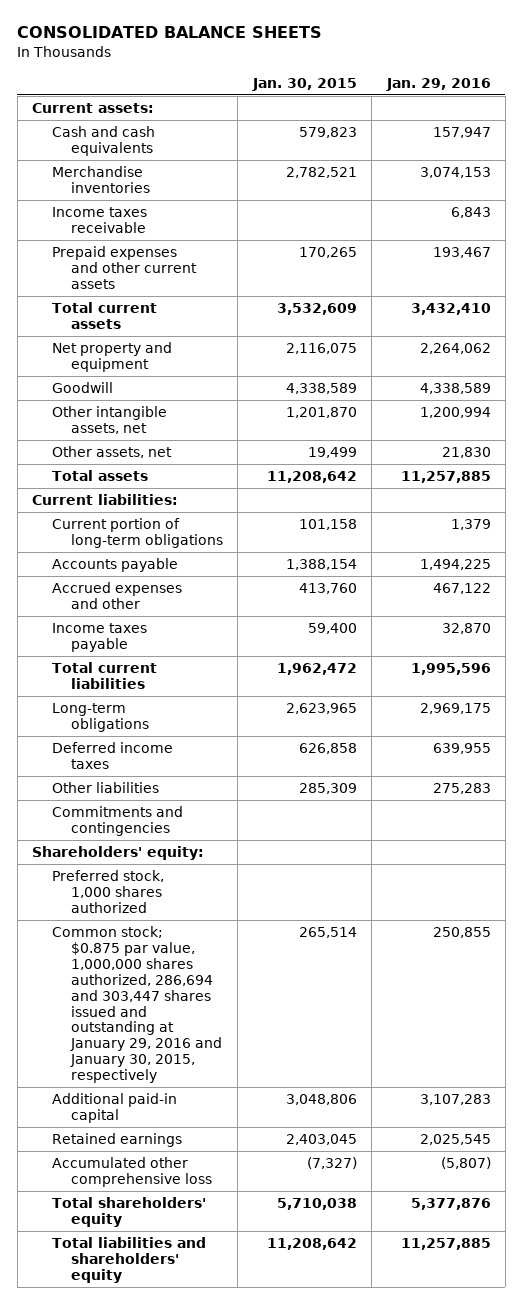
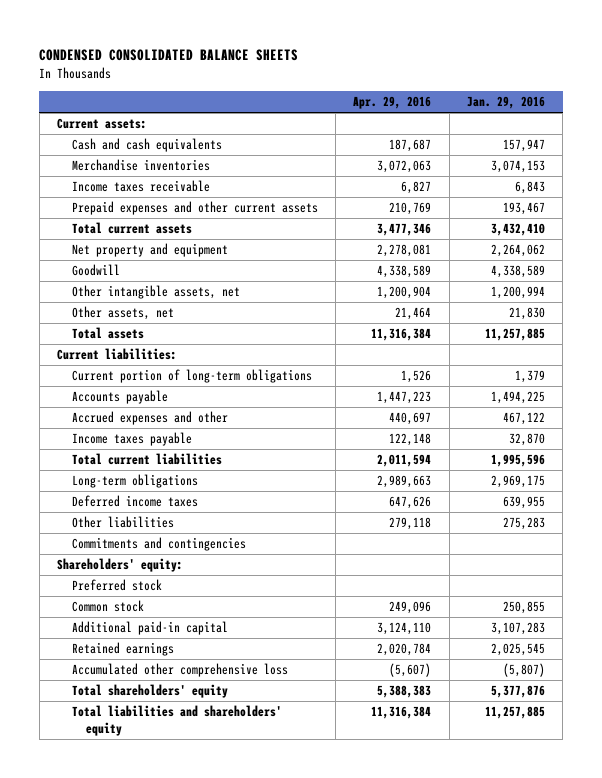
- CONSOLIDATED BALANCE SHEETS
+ CONDENSED CONSOLIDATED BALANCE SHEETS
- | Jan. 30, 2015 | Jan. 29, 2016
+ | Apr. 29, 2016 | Jan. 29, 2016
- Preferred stock, 1,000 shares authorized
- Common stock; $0.875 par value, 1,000,000 shares authorized, 286,694 and 303,447 shares issued and outstanding at January 29, 2016 and January 30, 2015, respectively | 265,514 | 250,855
+ Preferred stock
+ Common stock | 249,096 | 250,855

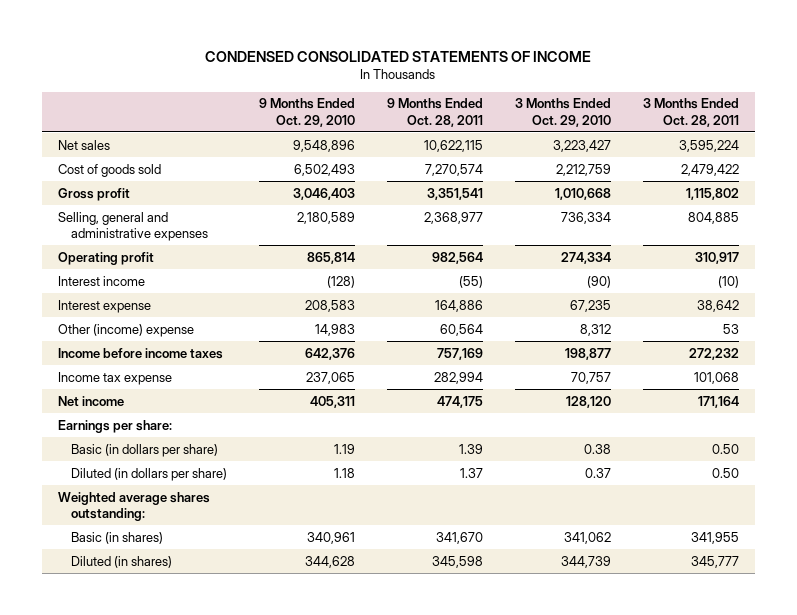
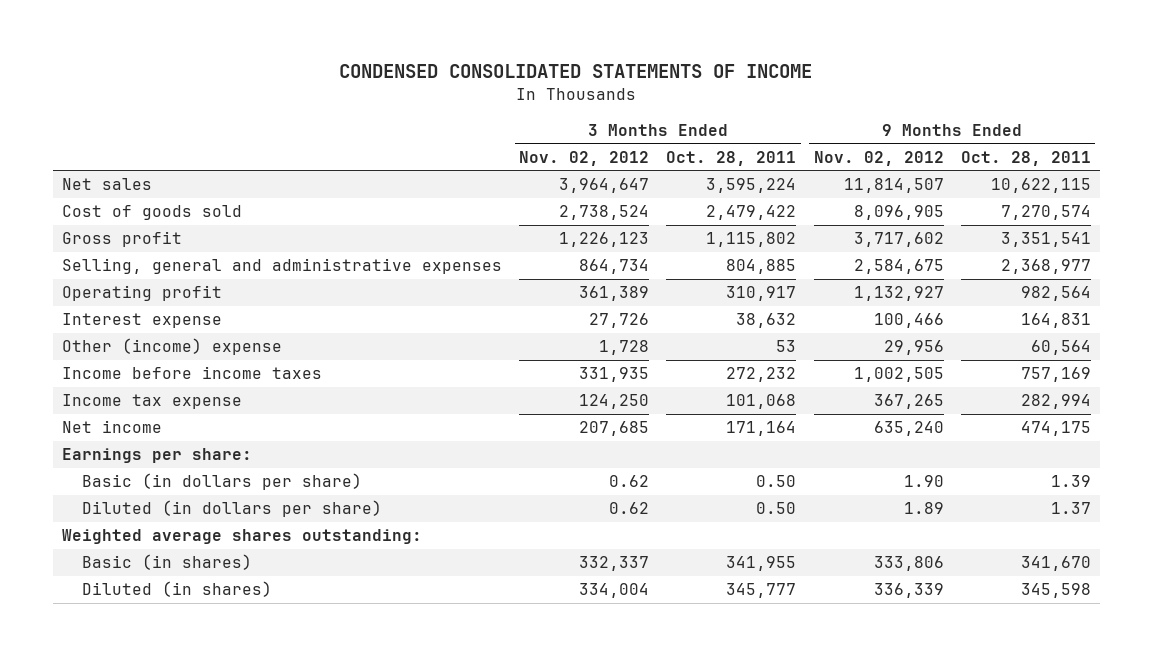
- | 9 Months Ended Oct. 29, 2010 | 9 Months Ended Oct. 28, 2011 | 3 Months Ended Oct. 29, 2010 | 3 Months Ended Oct. 28, 2011
+ | 3 Months Ended Nov. 02, 2012 | 3 Months Ended Oct. 28, 2011 | 9 Months Ended Nov. 02, 2012 | 9 Months Ended Oct. 28, 2011
- Interest income | (128) | (55) | (90) | (10)
- Interest expense | 208,583 | 164,886 | 67,235 | 38,642
+ Interest expense | 27,726 | 38,632 | 100,466 | 164,831

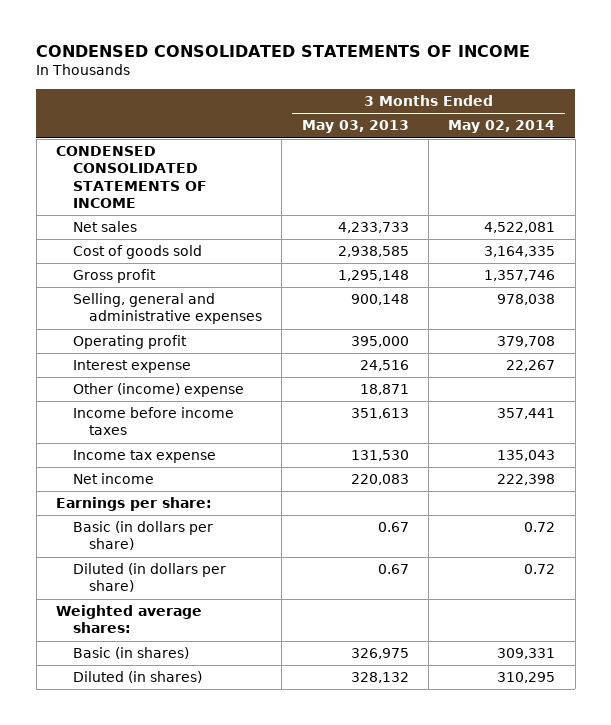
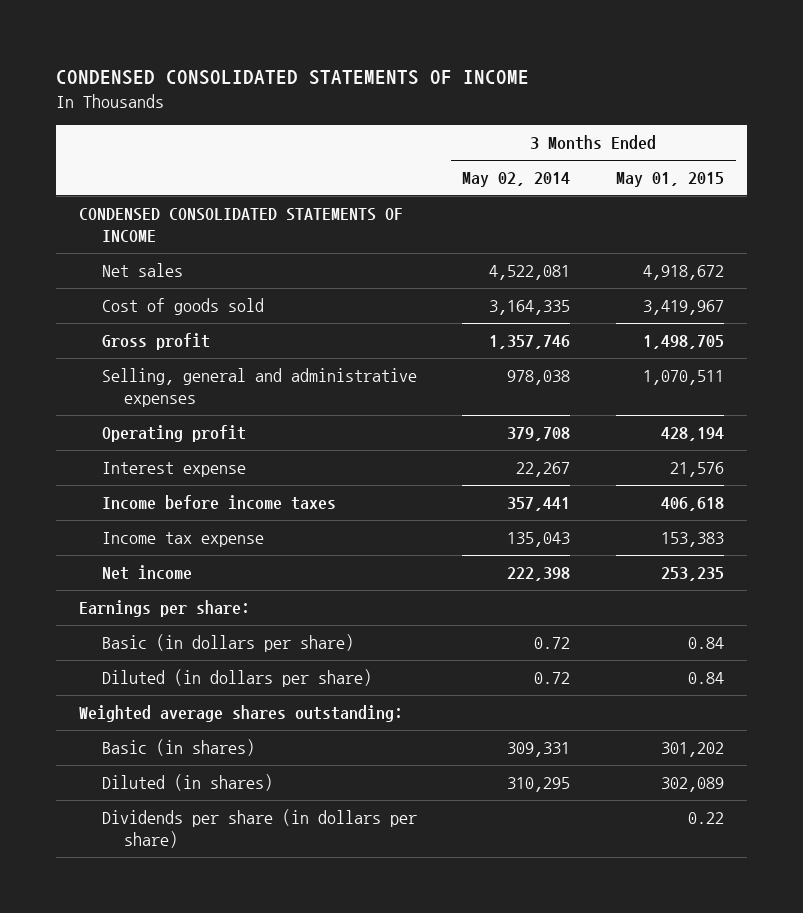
- | 3 Months Ended May 03, 2013 | 3 Months Ended May 02, 2014
+ | 3 Months Ended May 02, 2014 | 3 Months Ended May 01, 2015
- Other (income) expense | 18,871 |
- Weighted average shares:
+ Weighted average shares outstanding:
+ Dividends per share (in dollars per share) | | 0.22

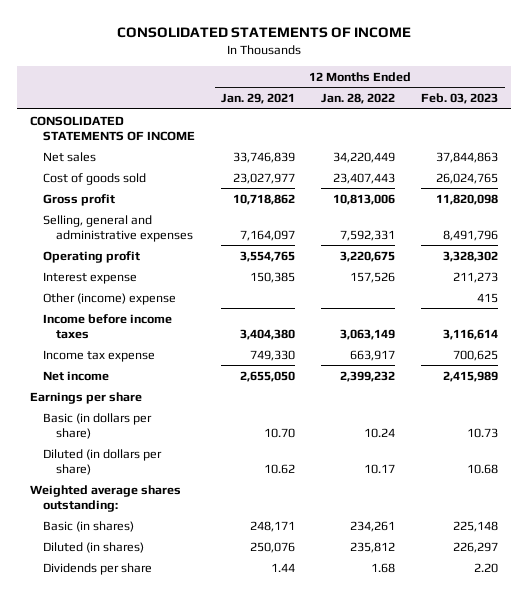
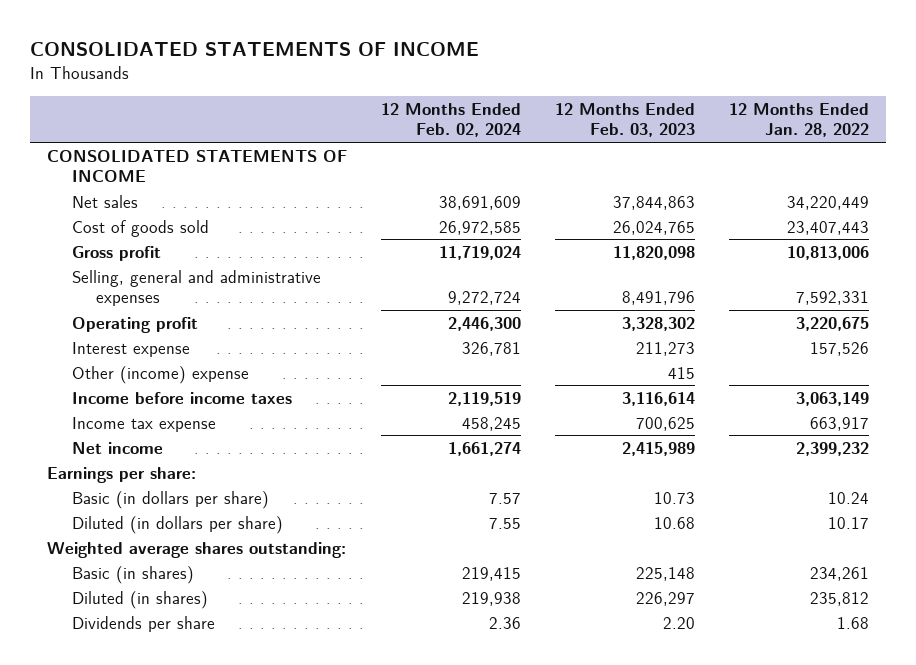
- | 12 Months Ended Jan. 29, 2021 | 12 Months Ended Jan. 28, 2022 | 12 Months Ended Feb. 03, 2023
+ | 12 Months Ended Feb. 02, 2024 | 12 Months Ended Feb. 03, 2023 | 12 Months Ended Jan. 28, 2022
- Earnings per share
+ Earnings per share:

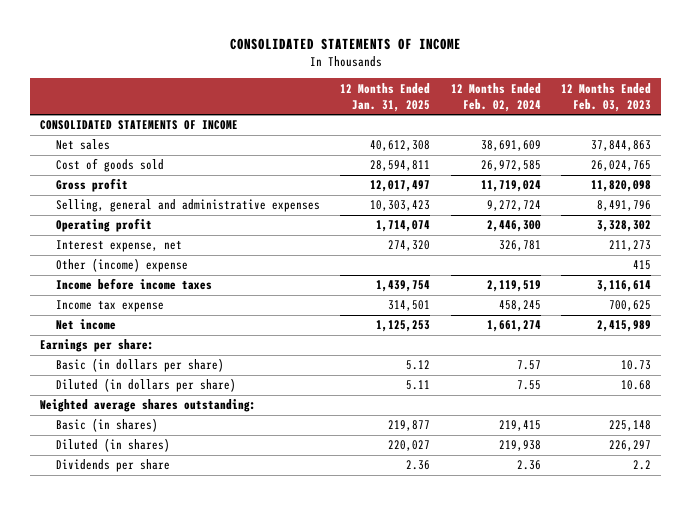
- | 12 Months Ended Feb. 02, 2024 | 12 Months Ended Feb. 03, 2023 | 12 Months Ended Jan. 28, 2022
+ | 12 Months Ended Jan. 31, 2025 | 12 Months Ended Feb. 02, 2024 | 12 Months Ended Feb. 03, 2023
- Interest expense | 326,781 | 211,273 | 157,526
+ Interest expense, net | 274,320 | 326,781 | 211,273
- Dividends per share | 2.36 | 2.20 | 1.68
+ Dividends per share | 2.36 | 2.36 | 2.2

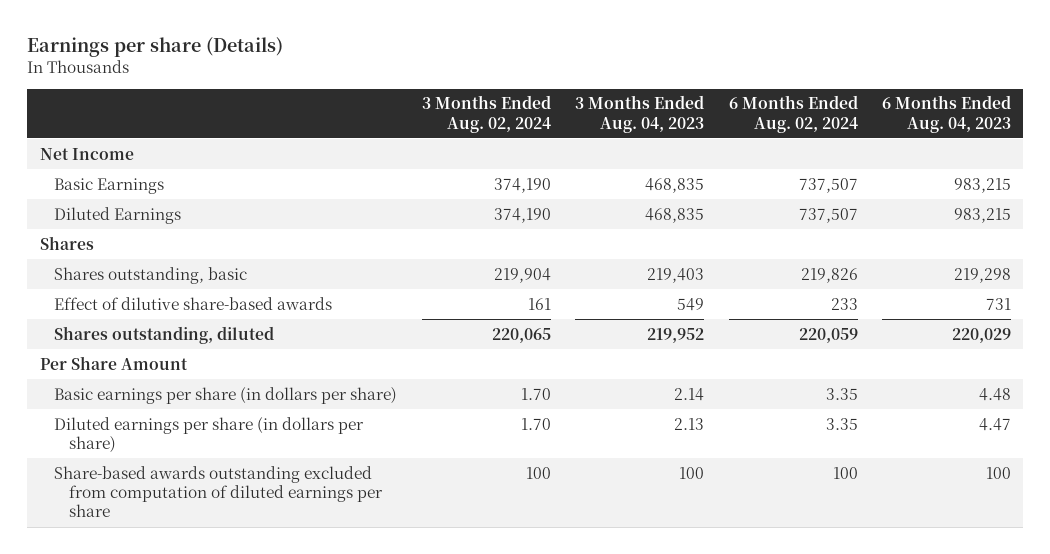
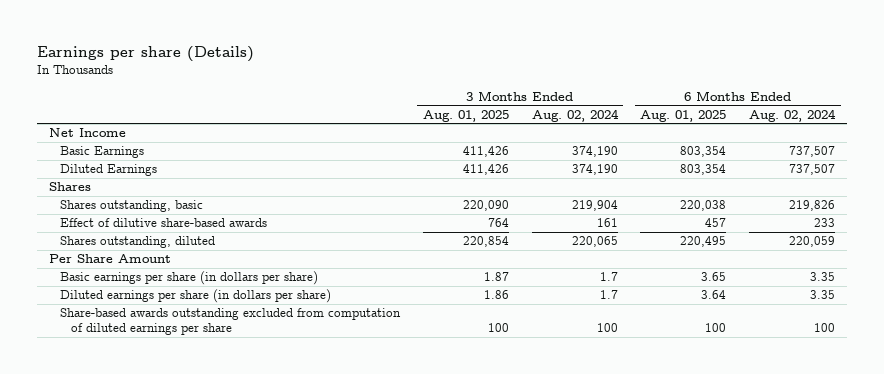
- | 3 Months Ended Aug. 02, 2024 | 3 Months Ended Aug. 04, 2023 | 6 Months Ended Aug. 02, 2024 | 6 Months Ended Aug. 04, 2023
+ | 3 Months Ended Aug. 01, 2025 | 3 Months Ended Aug. 02, 2024 | 6 Months Ended Aug. 01, 2025 | 6 Months Ended Aug. 02, 2024
- Basic earnings per share (in dollars per share) | 1.70 | 2.14 | 3.35 | 4.48
- Diluted earnings per share (in dollars per share) | 1.70 | 2.13 | 3.35 | 4.47
+ Basic earnings per share (in dollars per share) | 1.87 | 1.7 | 3.65 | 3.35
+ Diluted earnings per share (in dollars per share) | 1.86 | 1.7 | 3.64 | 3.35

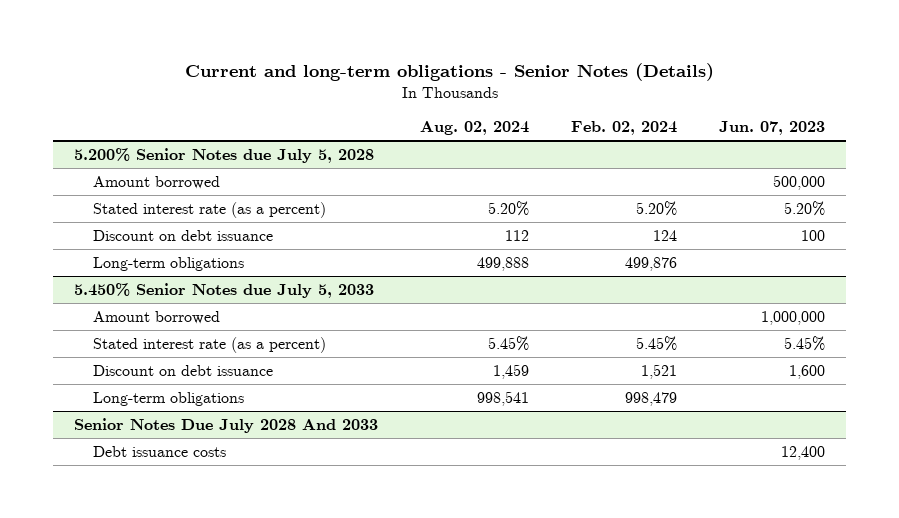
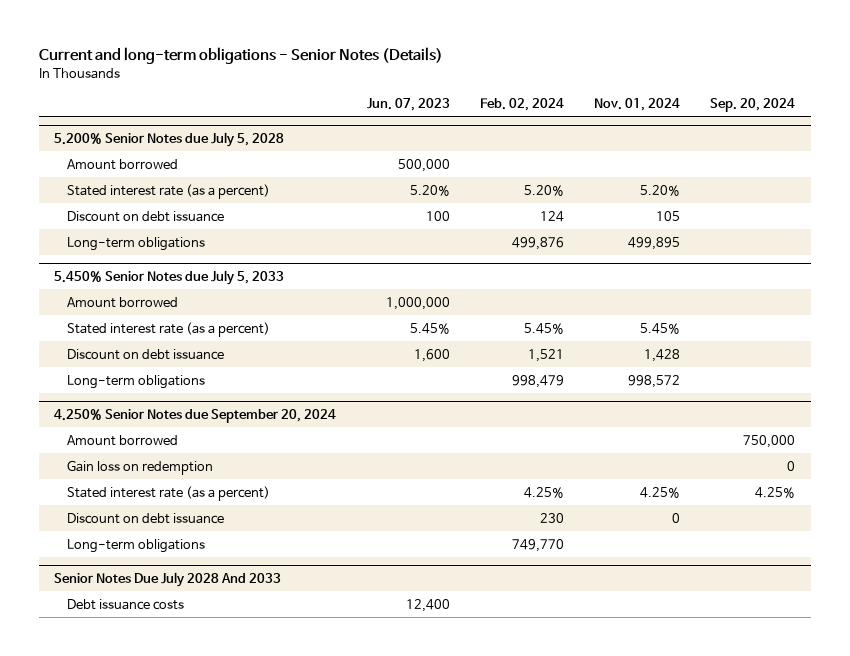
- | Aug. 02, 2024 | Feb. 02, 2024 | Jun. 07, 2023
+ | Jun. 07, 2023 | Feb. 02, 2024 | Nov. 01, 2024 | Sep. 20, 2024
+ 4.250% Senior Notes due September 20, 2024
+ Amount borrowed | | | | 750,000
+ Gain loss on redemption | | | | 0
+ Stated interest rate (as a percent) | | 4.25% | 4.25% | 4.25%
+ Discount on debt issuance | | 230 | 0 |
+ Long-term obligations | | 749,770 | |

